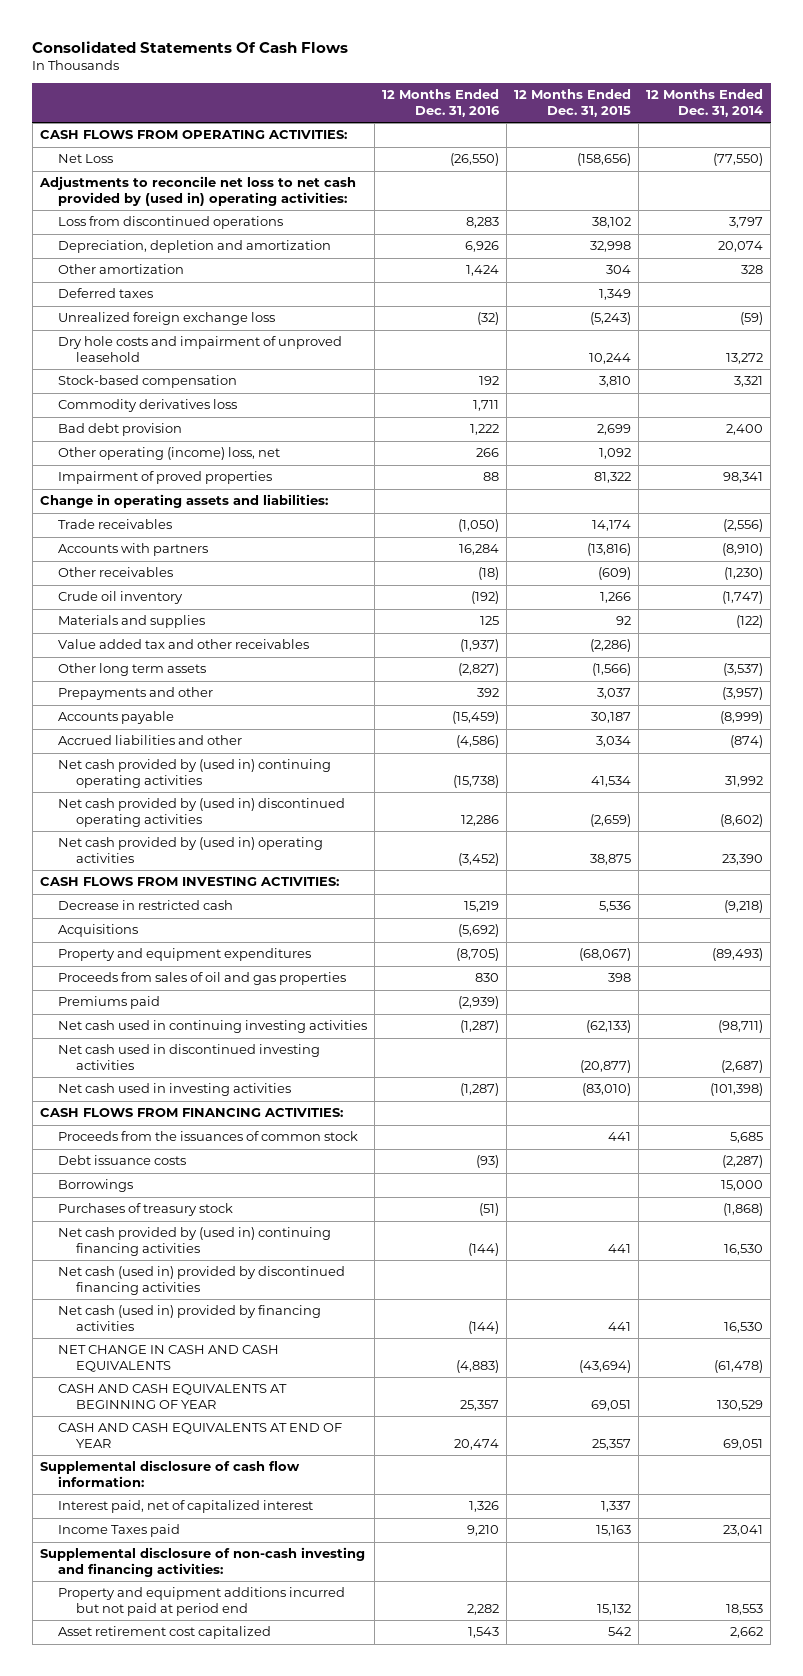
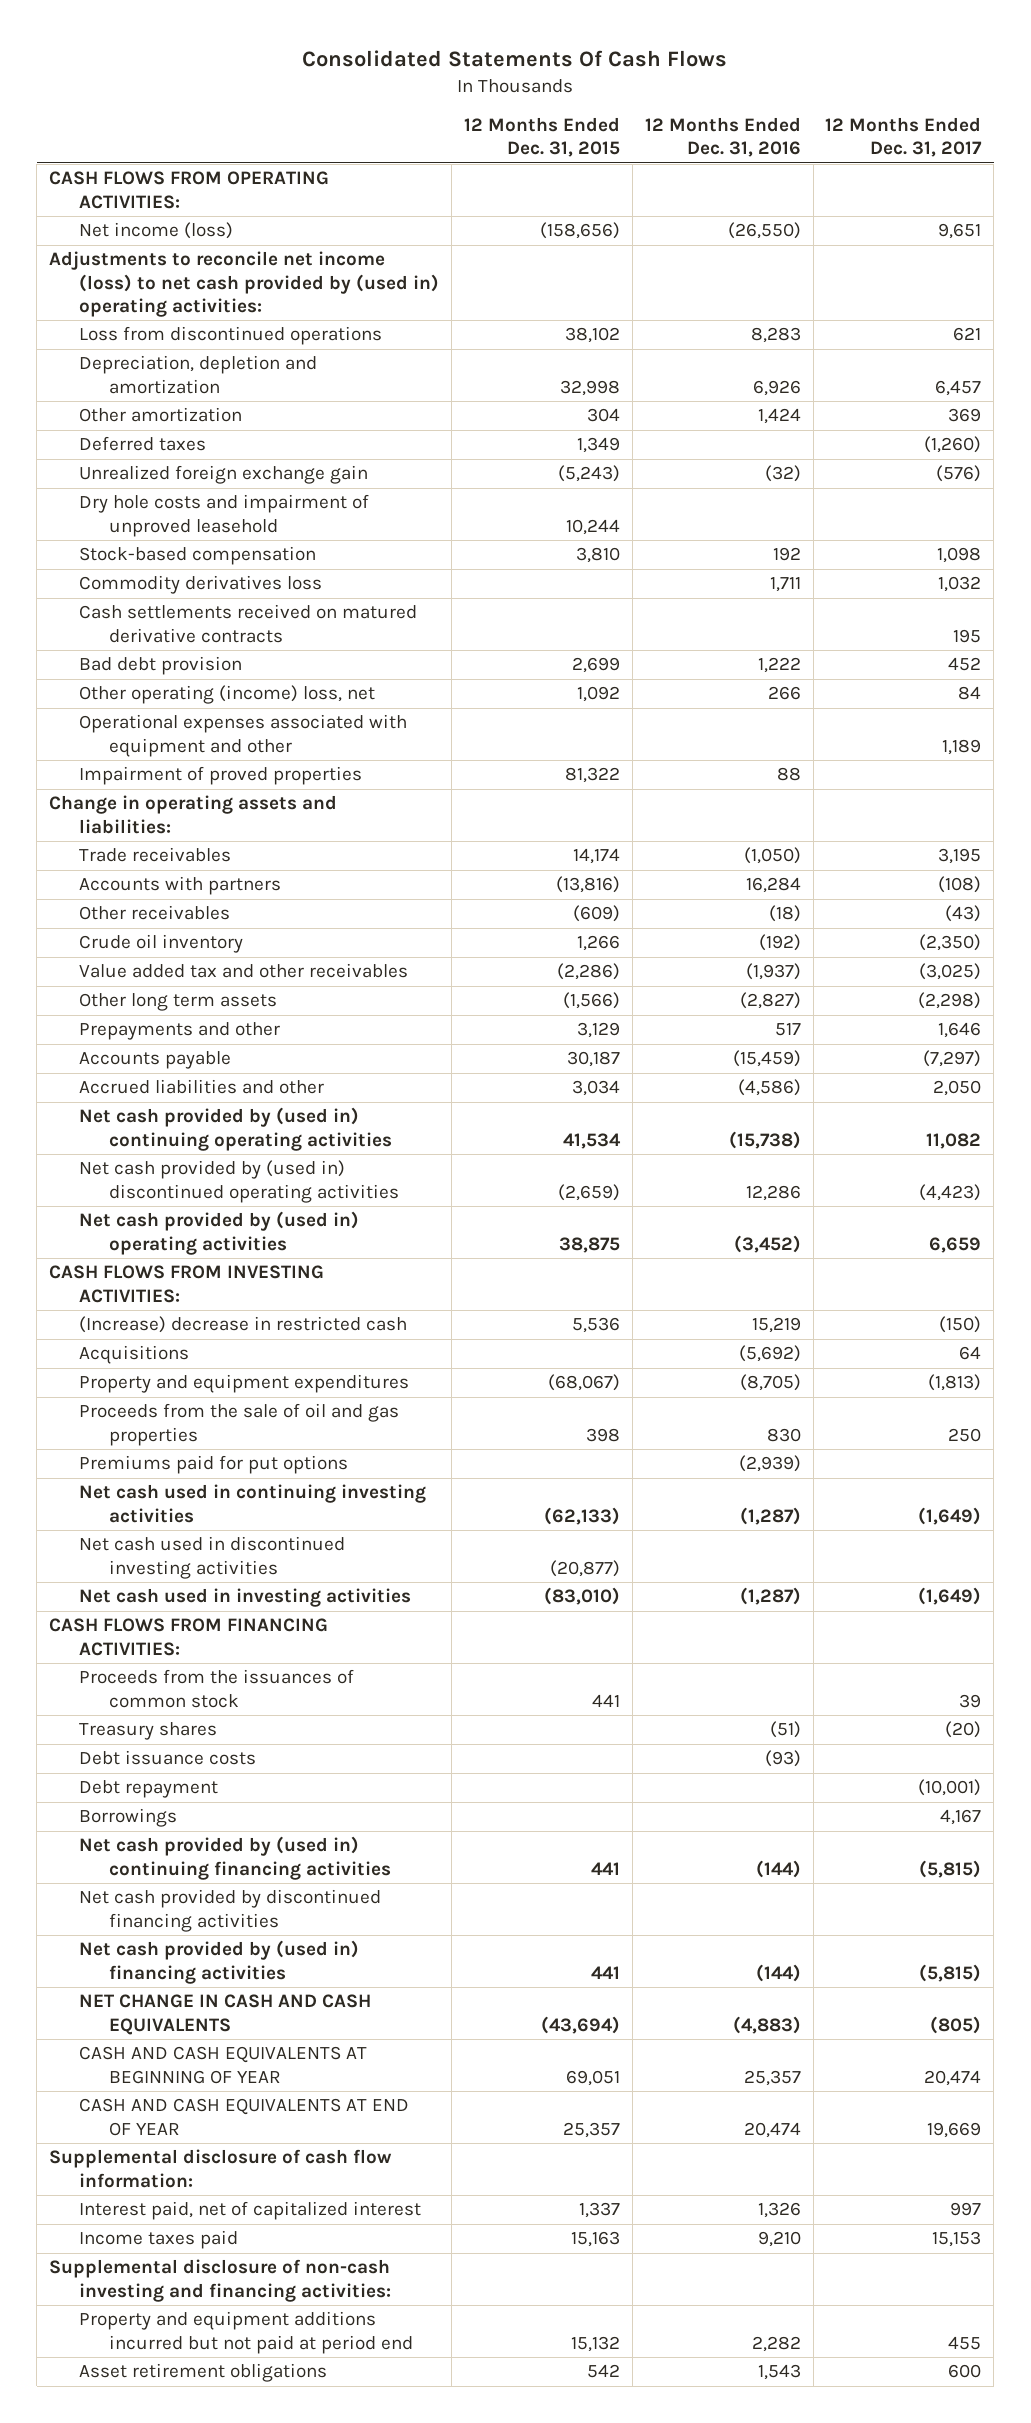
- | 12 Months Ended Dec. 31, 2016 | 12 Months Ended Dec. 31, 2015 | 12 Months Ended Dec. 31, 2014
+ | 12 Months Ended Dec. 31, 2015 | 12 Months Ended Dec. 31, 2016 | 12 Months Ended Dec. 31, 2017
- Net Loss | (26,550) | (158,656) | (77,550)
- Adjustments to reconcile net loss to net cash provided by (used in) operating activities:
+ Net income (loss) | (158,656) | (26,550) | 9,651
+ Adjustments to reconcile net income (loss) to net cash provided by (used in) operating activities:
- Unrealized foreign exchange loss | (32) | (5,243) | (59)
+ Unrealized foreign exchange gain | (5,243) | (32) | (576)
+ Cash settlements received on matured derivative contracts | | | 195
+ Operational expenses associated with equipment and other | | | 1,189
- Materials and supplies | 125 | 92 | (122)
- Prepayments and other | 392 | 3,037 | (3,957)
+ Prepayments and other | 3,129 | 517 | 1,646
- Decrease in restricted cash | 15,219 | 5,536 | (9,218)
+ (Increase) decrease in restricted cash | 5,536 | 15,219 | (150)
- Proceeds from sales of oil and gas properties | 830 | 398 |
- Premiums paid | (2,939) | |
+ Proceeds from the sale of oil and gas properties | 398 | 830 | 250
+ Premiums paid for put options | | (2,939) |
+ Treasury shares | | (51) | (20)
+ Debt repayment | | | (10,001)
- Purchases of treasury stock | (51) | | (1,868)
- Net cash (used in) provided by discontinued financing activities
- Net cash (used in) provided by financing activities | (144) | 441 | 16,530
+ Net cash provided by discontinued financing activities
+ Net cash provided by (used in) financing activities | 441 | (144) | (5,815)
- Income Taxes paid | 9,210 | 15,163 | 23,041
+ Income taxes paid | 15,163 | 9,210 | 15,153
- Asset retirement cost capitalized | 1,543 | 542 | 2,662
+ Asset retirement obligations | 542 | 1,543 | 600

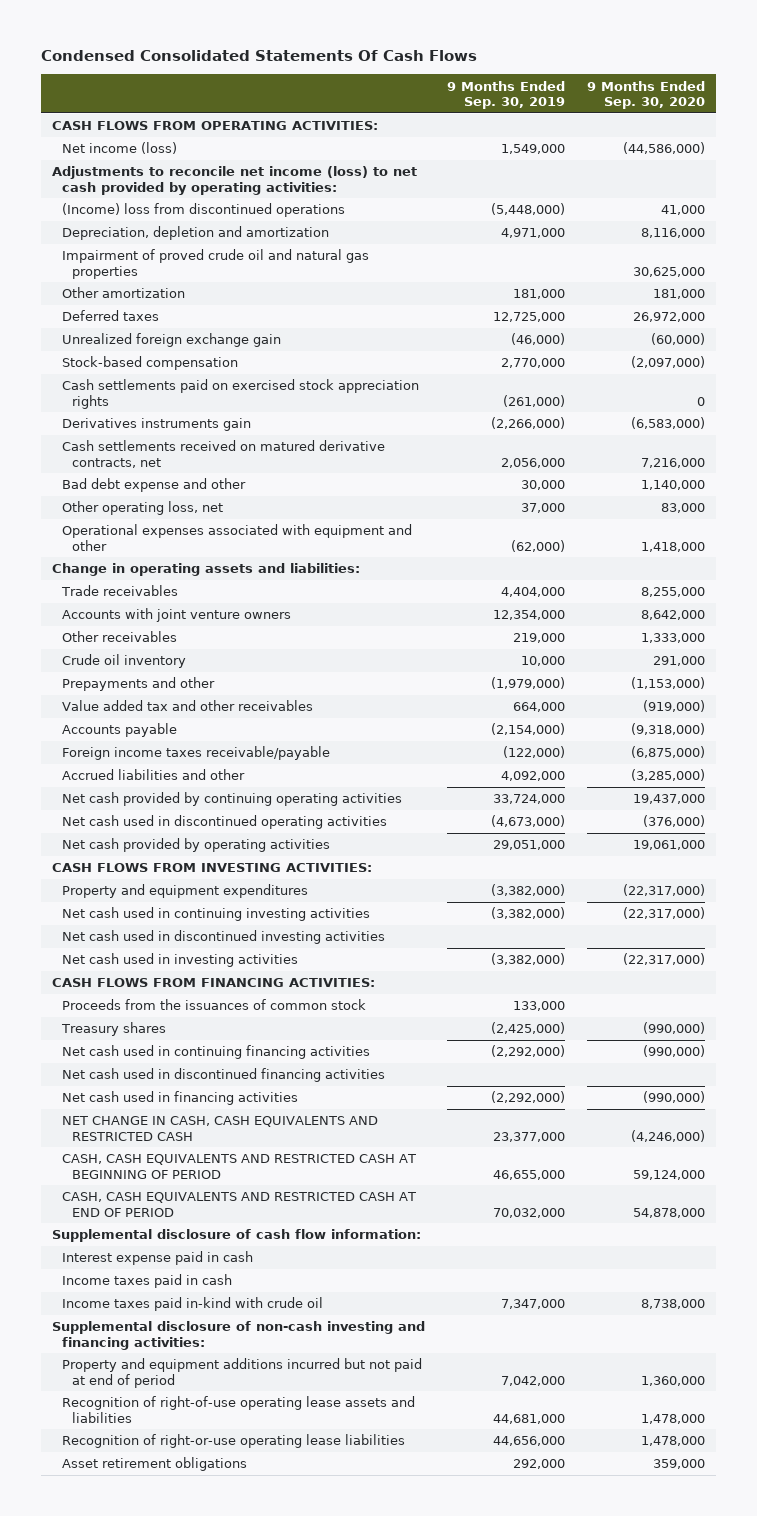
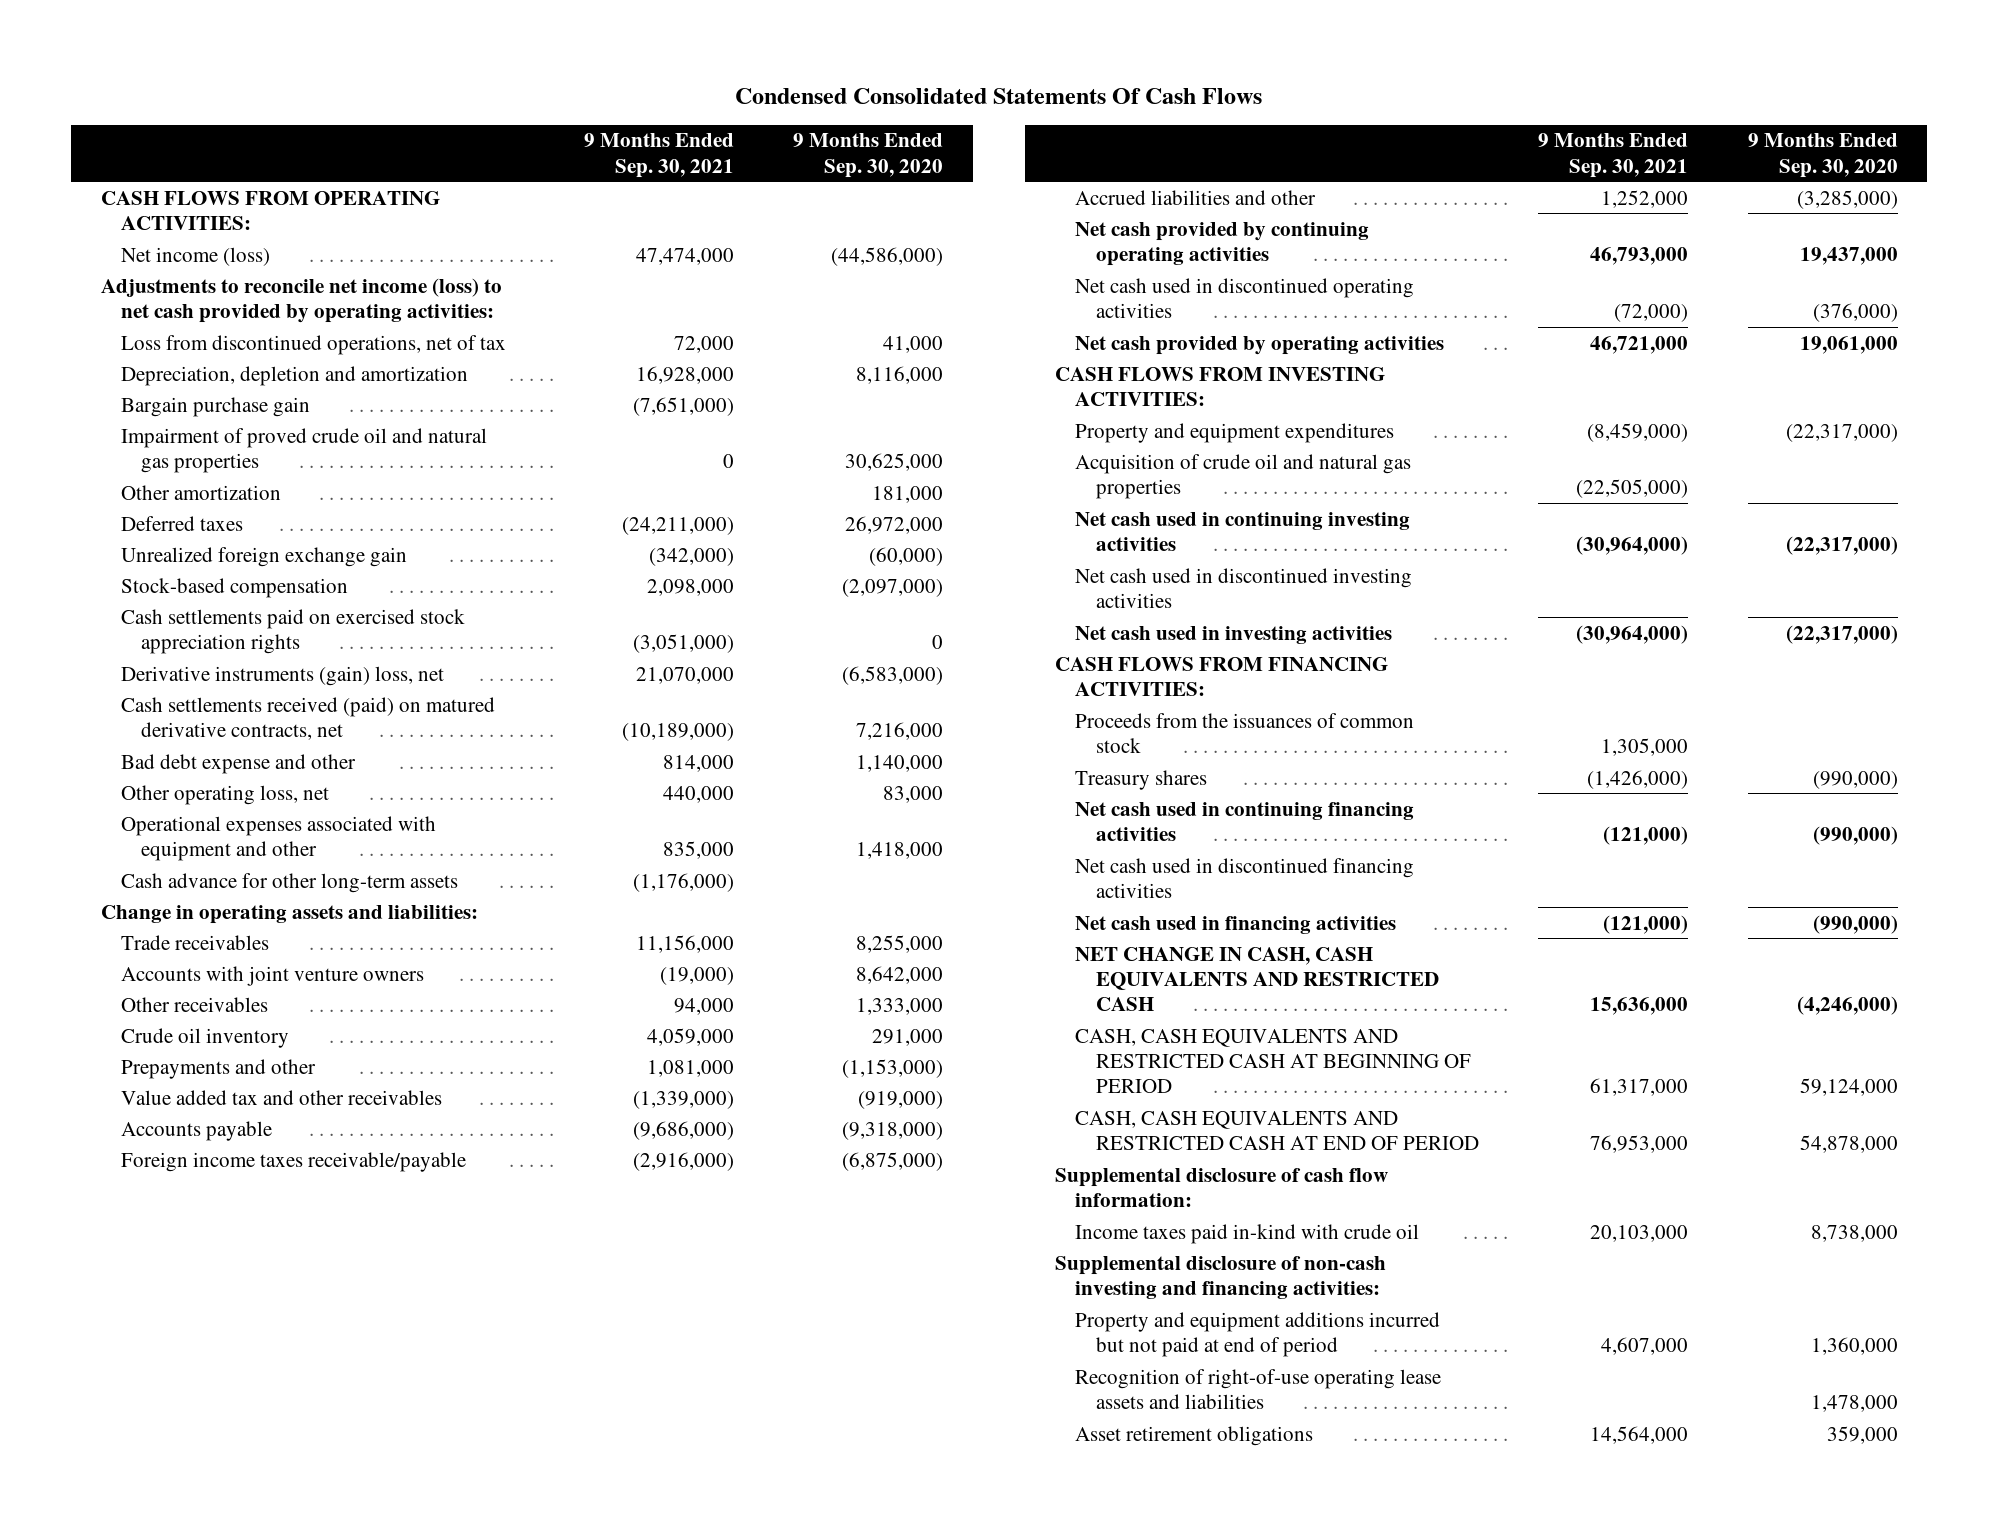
- | 9 Months Ended Sep. 30, 2019 | 9 Months Ended Sep. 30, 2020
+ | 9 Months Ended Sep. 30, 2021 | 9 Months Ended Sep. 30, 2020
- (Income) loss from discontinued operations | (5,448,000) | 41,000
+ Loss from discontinued operations, net of tax | 72,000 | 41,000
+ Bargain purchase gain | (7,651,000) |
- Derivatives instruments gain | (2,266,000) | (6,583,000)
- Cash settlements received on matured derivative contracts, net | 2,056,000 | 7,216,000
+ Derivative instruments (gain) loss, net | 21,070,000 | (6,583,000)
+ Cash settlements received (paid) on matured derivative contracts, net | (10,189,000) | 7,216,000
+ Cash advance for other long-term assets | (1,176,000) |
+ Acquisition of crude oil and natural gas properties | (22,505,000) |
- Interest expense paid in cash
- Income taxes paid in cash
- Recognition of right-or-use operating lease liabilities | 44,656,000 | 1,478,000

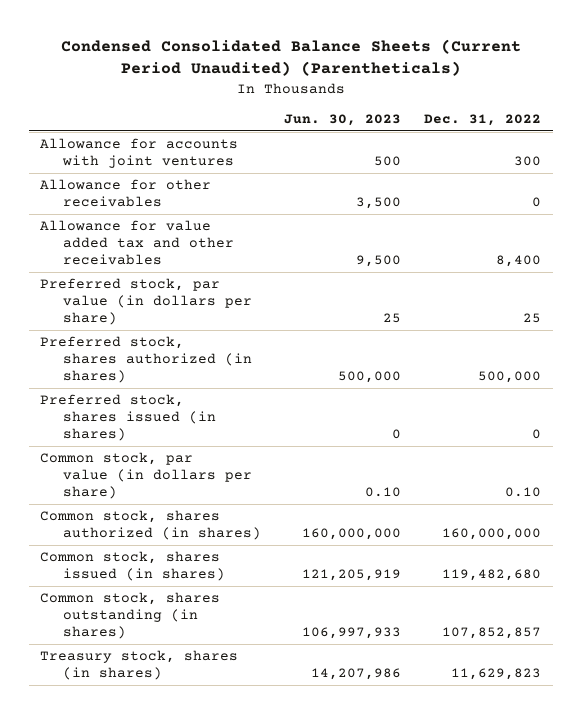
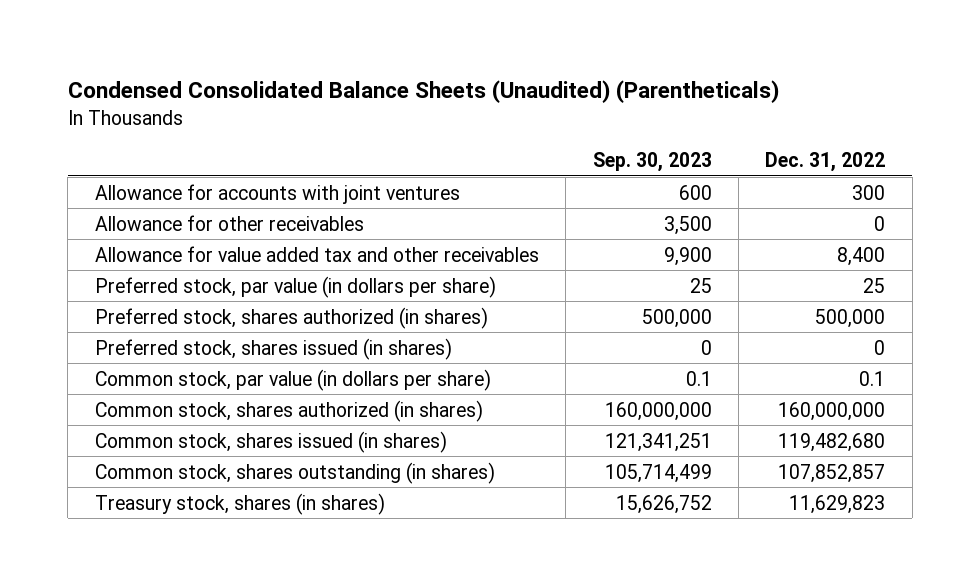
- Condensed Consolidated Balance Sheets (Current Period Unaudited) (Parentheticals)
+ Condensed Consolidated Balance Sheets (Unaudited) (Parentheticals)
- | Jun. 30, 2023 | Dec. 31, 2022
+ | Sep. 30, 2023 | Dec. 31, 2022
- Common stock, par value (in dollars per share) | 0.10 | 0.10
+ Common stock, par value (in dollars per share) | 0.1 | 0.1

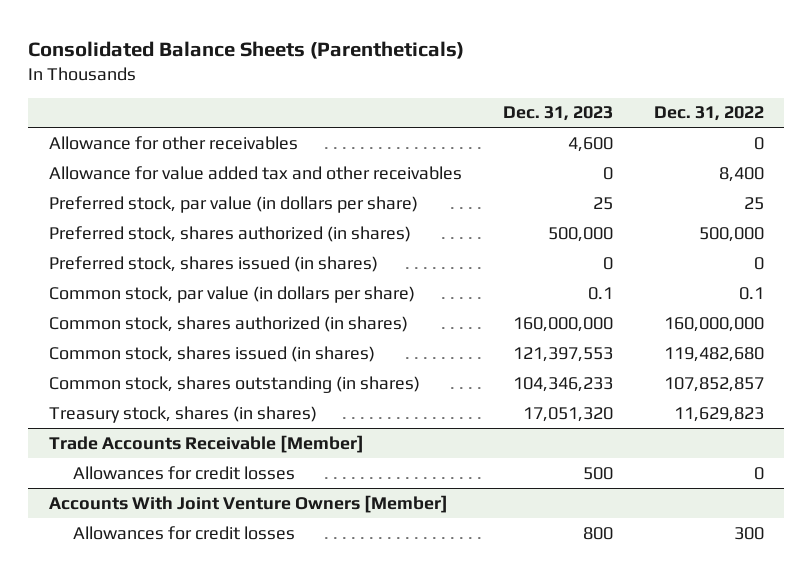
- Condensed Consolidated Balance Sheets (Unaudited) (Parentheticals)
+ Consolidated Balance Sheets (Parentheticals)
- | Sep. 30, 2023 | Dec. 31, 2022
+ | Dec. 31, 2023 | Dec. 31, 2022
- Allowance for accounts with joint ventures | 600 | 300
+ Trade Accounts Receivable [Member]
+ Allowances for credit losses | 500 | 0
+ Accounts With Joint Venture Owners [Member]
+ Allowances for credit losses | 800 | 300

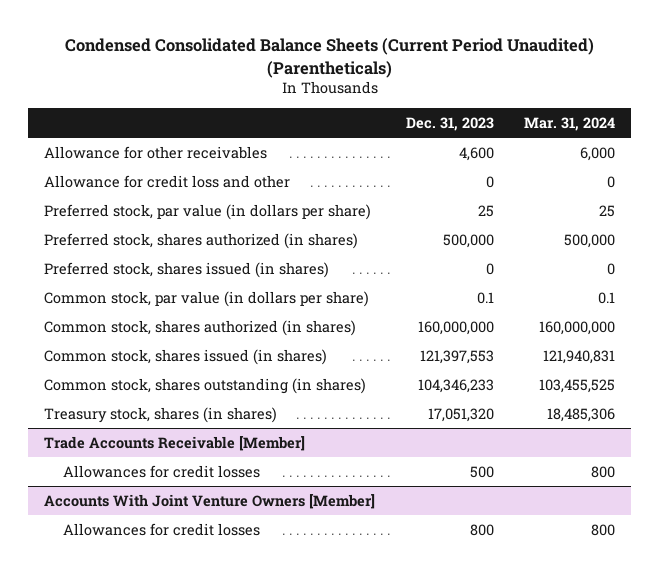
- Consolidated Balance Sheets (Parentheticals)
+ Condensed Consolidated Balance Sheets (Current Period Unaudited) (Parentheticals)
- | Dec. 31, 2023 | Dec. 31, 2022
+ | Dec. 31, 2023 | Mar. 31, 2024
- Allowance for value added tax and other receivables | 0 | 8,400
+ Allowance for credit loss and other | 0 | 0

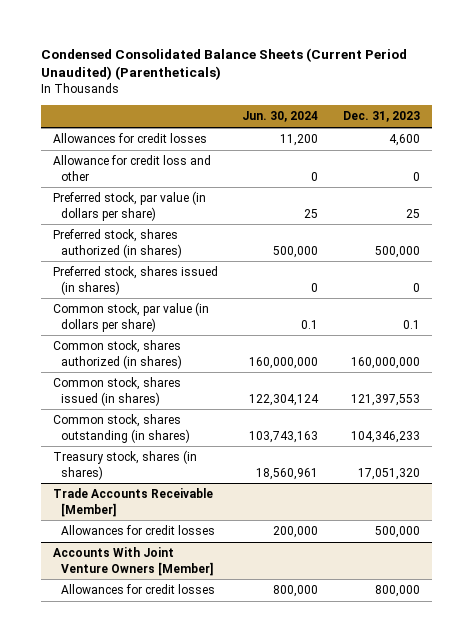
- | Dec. 31, 2023 | Mar. 31, 2024
+ | Jun. 30, 2024 | Dec. 31, 2023
- Allowance for other receivables | 4,600 | 6,000
+ Allowances for credit losses | 11,200 | 4,600
@ Trade Accounts Receivable [Member]
- Allowances for credit losses | 500 | 800
+ Allowances for credit losses | 200,000 | 500,000
@ Accounts With Joint Venture Owners [Member]
- Allowances for credit losses | 800 | 800
+ Allowances for credit losses | 800,000 | 800,000

